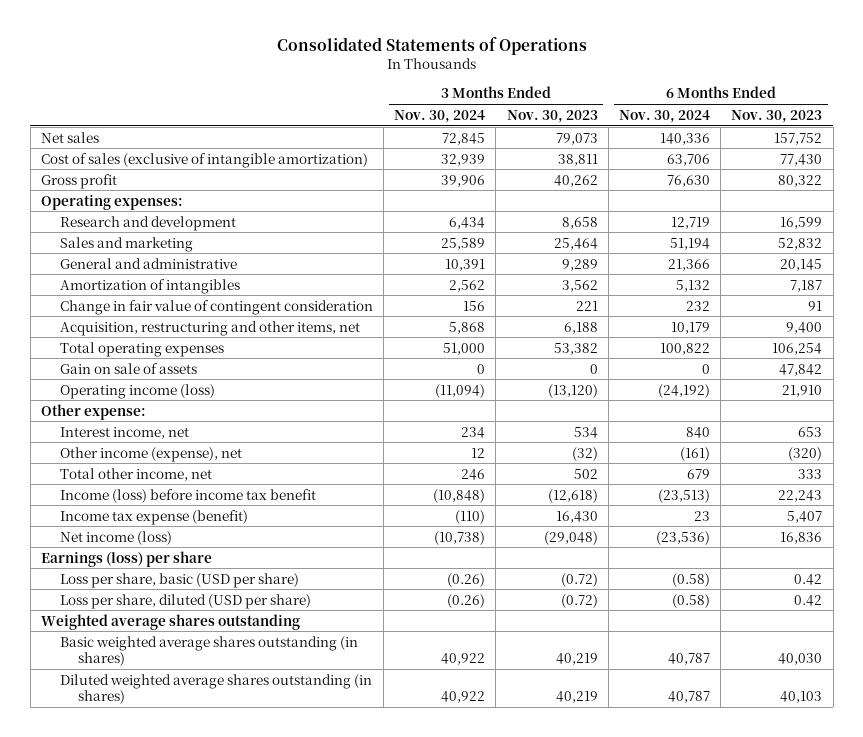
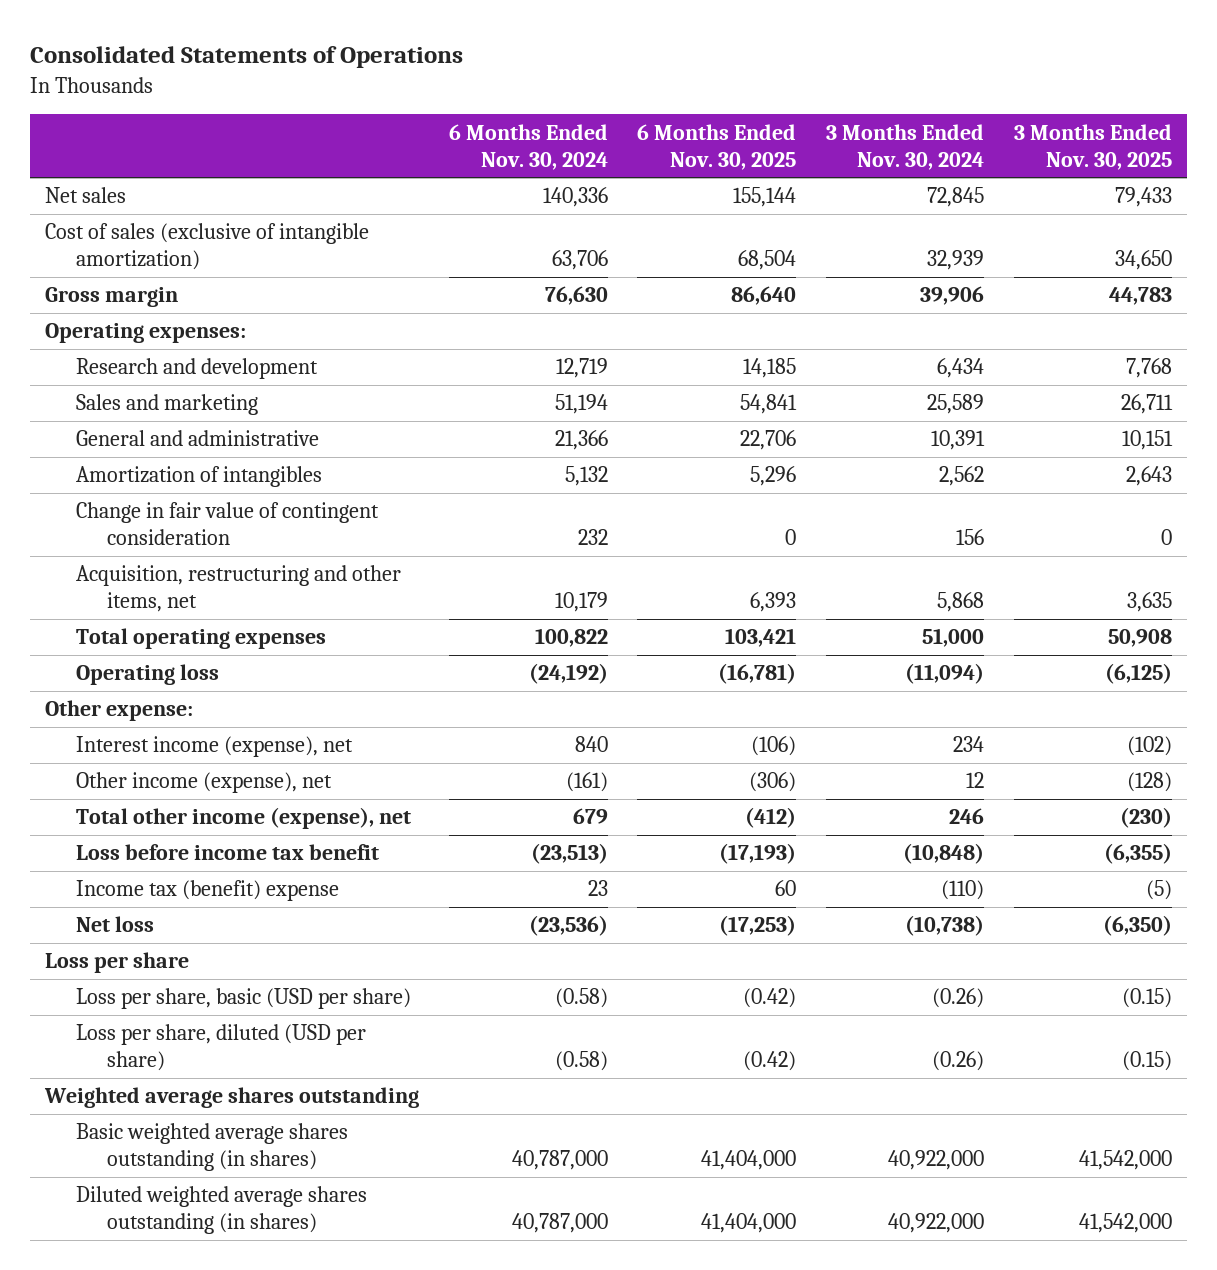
- | 3 Months Ended Nov. 30, 2024 | 3 Months Ended Nov. 30, 2023 | 6 Months Ended Nov. 30, 2024 | 6 Months Ended Nov. 30, 2023
+ | 6 Months Ended Nov. 30, 2024 | 6 Months Ended Nov. 30, 2025 | 3 Months Ended Nov. 30, 2024 | 3 Months Ended Nov. 30, 2025
- Gross profit | 39,906 | 40,262 | 76,630 | 80,322
+ Gross margin | 76,630 | 86,640 | 39,906 | 44,783
- Gain on sale of assets | 0 | 0 | 0 | 47,842
- Operating income (loss) | (11,094) | (13,120) | (24,192) | 21,910
+ Operating loss | (24,192) | (16,781) | (11,094) | (6,125)
- Interest income, net | 234 | 534 | 840 | 653
+ Interest income (expense), net | 840 | (106) | 234 | (102)
- Total other income, net | 246 | 502 | 679 | 333
- Income (loss) before income tax benefit | (10,848) | (12,618) | (23,513) | 22,243
- Income tax expense (benefit) | (110) | 16,430 | 23 | 5,407
- Net income (loss) | (10,738) | (29,048) | (23,536) | 16,836
- Earnings (loss) per share
+ Total other income (expense), net | 679 | (412) | 246 | (230)
+ Loss before income tax benefit | (23,513) | (17,193) | (10,848) | (6,355)
+ Income tax (benefit) expense | 23 | 60 | (110) | (5)
+ Net loss | (23,536) | (17,253) | (10,738) | (6,350)
+ Loss per share
- Basic weighted average shares outstanding (in shares) | 40,922 | 40,219 | 40,787 | 40,030
- Diluted weighted average shares outstanding (in shares) | 40,922 | 40,219 | 40,787 | 40,103
+ Basic weighted average shares outstanding (in shares) | 40,787,000 | 41,404,000 | 40,922,000 | 41,542,000
+ Diluted weighted average shares outstanding (in shares) | 40,787,000 | 41,404,000 | 40,922,000 | 41,542,000

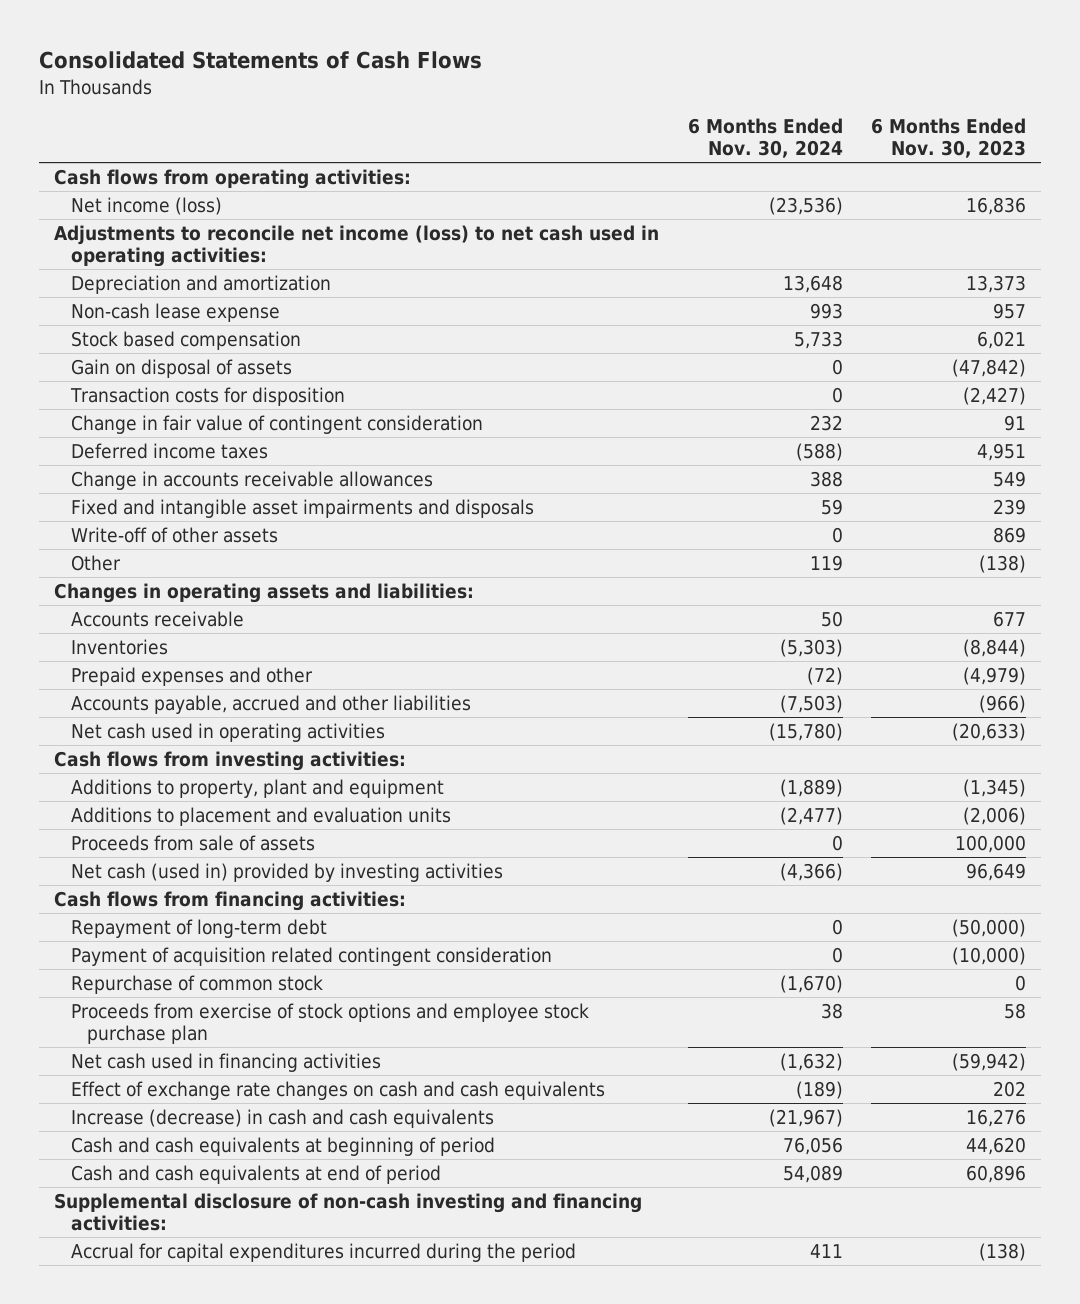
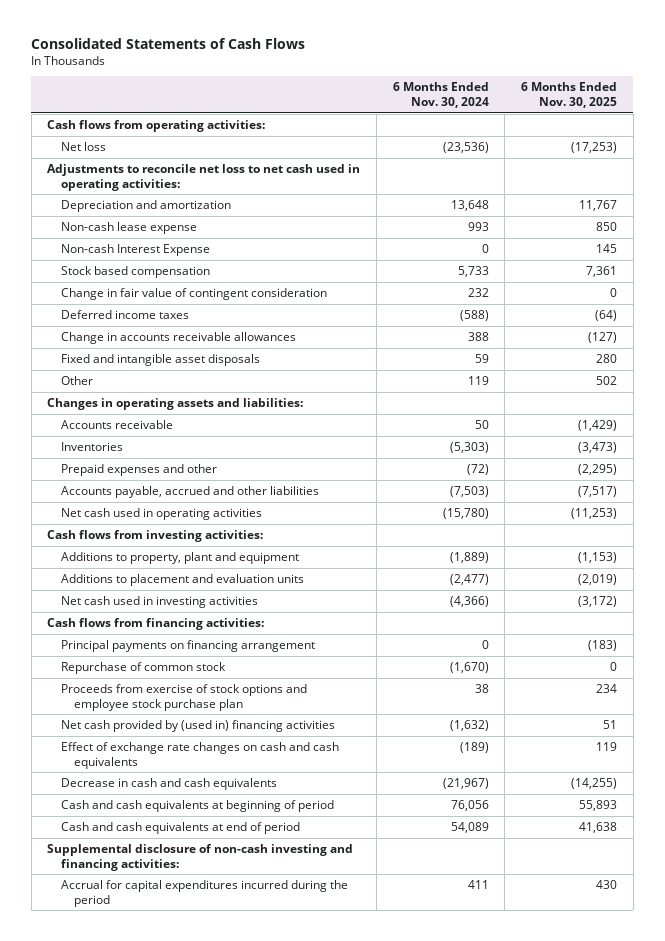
- | 6 Months Ended Nov. 30, 2024 | 6 Months Ended Nov. 30, 2023
+ | 6 Months Ended Nov. 30, 2024 | 6 Months Ended Nov. 30, 2025
- Net income (loss) | (23,536) | 16,836
- Adjustments to reconcile net income (loss) to net cash used in operating activities:
+ Net loss | (23,536) | (17,253)
+ Adjustments to reconcile net loss to net cash used in operating activities:
+ Non-cash Interest Expense | 0 | 145
- Gain on disposal of assets | 0 | (47,842)
- Transaction costs for disposition | 0 | (2,427)
- Fixed and intangible asset impairments and disposals | 59 | 239
- Write-off of other assets | 0 | 869
+ Fixed and intangible asset disposals | 59 | 280
- Proceeds from sale of assets | 0 | 100,000
- Net cash (used in) provided by investing activities | (4,366) | 96,649
+ Net cash used in investing activities | (4,366) | (3,172)
- Repayment of long-term debt | 0 | (50,000)
- Payment of acquisition related contingent consideration | 0 | (10,000)
+ Principal payments on financing arrangement | 0 | (183)
- Net cash used in financing activities | (1,632) | (59,942)
+ Net cash provided by (used in) financing activities | (1,632) | 51
- Increase (decrease) in cash and cash equivalents | (21,967) | 16,276
+ Decrease in cash and cash equivalents | (21,967) | (14,255)

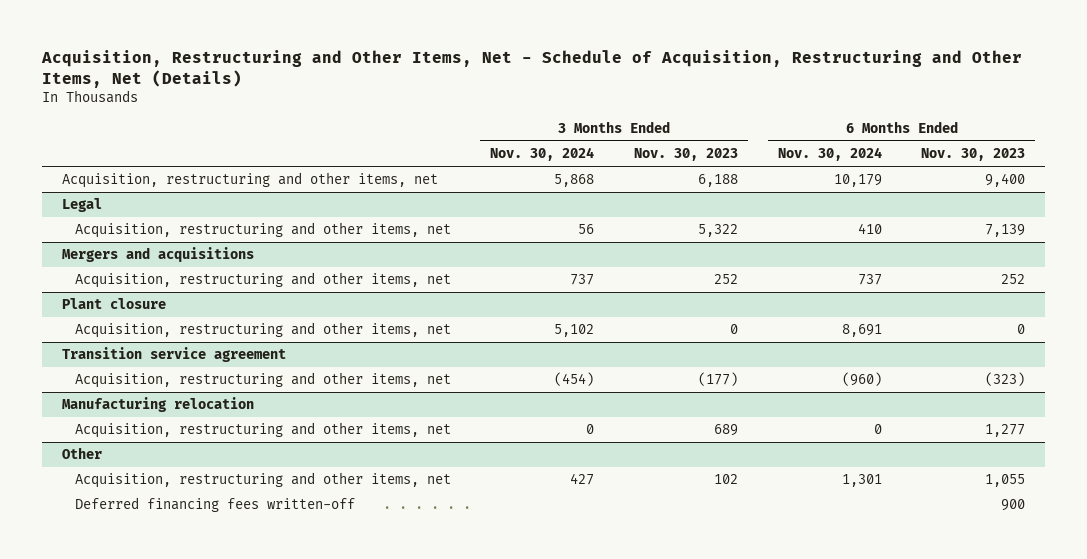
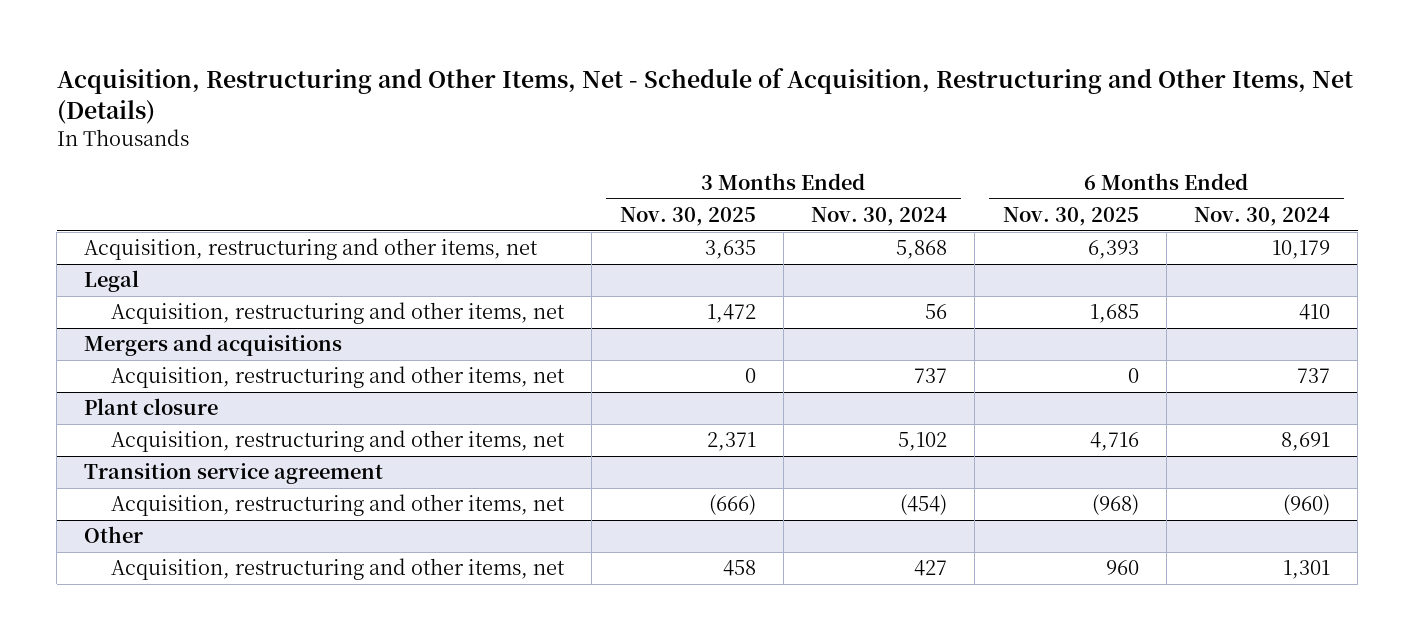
- | 3 Months Ended Nov. 30, 2024 | 3 Months Ended Nov. 30, 2023 | 6 Months Ended Nov. 30, 2024 | 6 Months Ended Nov. 30, 2023
+ | 3 Months Ended Nov. 30, 2025 | 3 Months Ended Nov. 30, 2024 | 6 Months Ended Nov. 30, 2025 | 6 Months Ended Nov. 30, 2024
- Manufacturing relocation
- Acquisition, restructuring and other items, net | 0 | 689 | 0 | 1,277
@ Other
- Deferred financing fees written-off | | | | 900

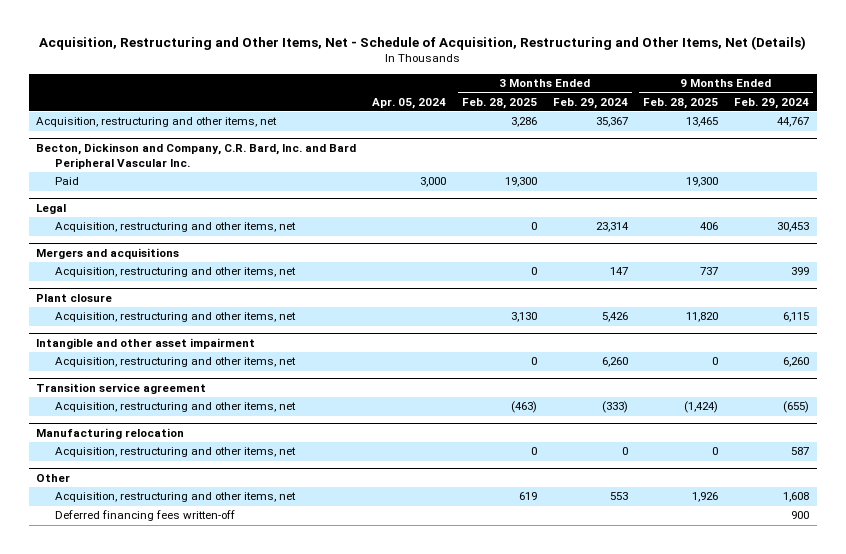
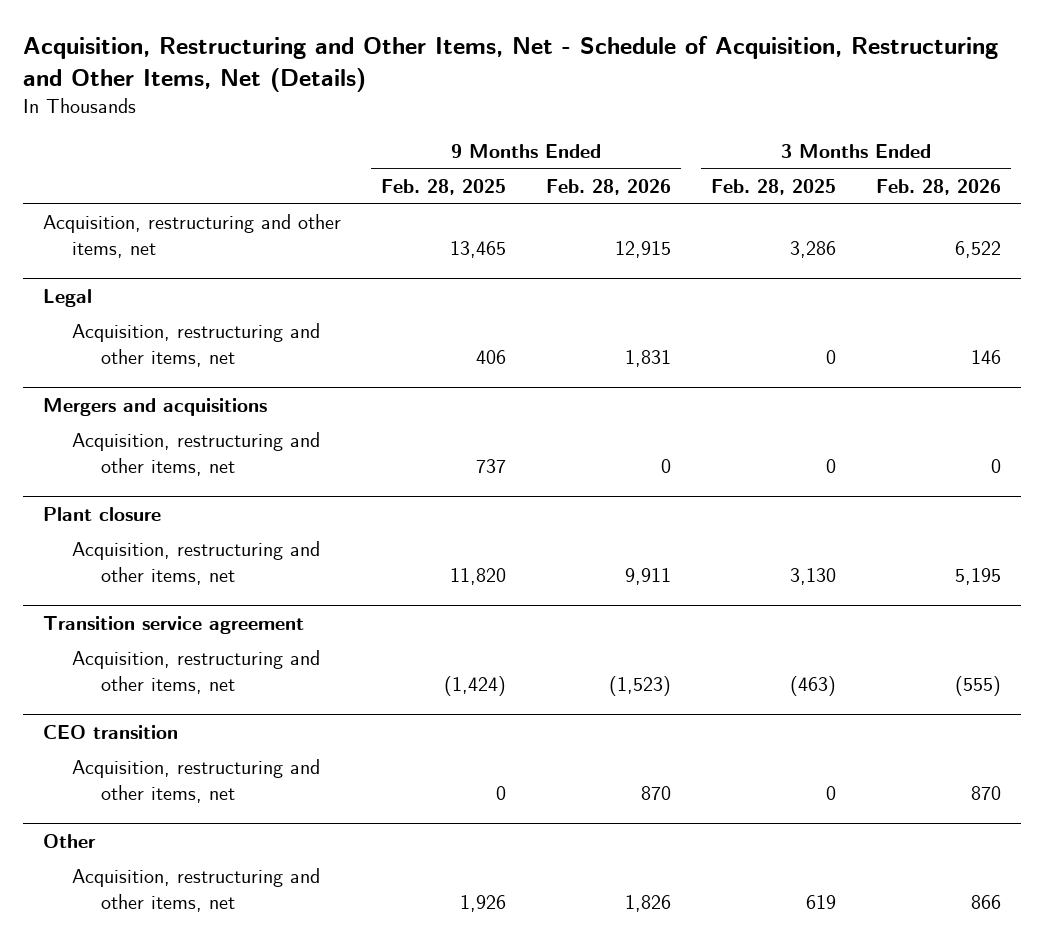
- | Apr. 05, 2024 | 3 Months Ended Feb. 28, 2025 | 3 Months Ended Feb. 29, 2024 | 9 Months Ended Feb. 28, 2025 | 9 Months Ended Feb. 29, 2024
+ | 9 Months Ended Feb. 28, 2025 | 9 Months Ended Feb. 28, 2026 | 3 Months Ended Feb. 28, 2025 | 3 Months Ended Feb. 28, 2026
- Becton, Dickinson and Company, C.R. Bard, Inc. and Bard Peripheral Vascular Inc.
- Paid | 3,000 | 19,300 | | 19,300 |
- Intangible and other asset impairment
- Acquisition, restructuring and other items, net | | 0 | 6,260 | 0 | 6,260
- Manufacturing relocation
+ CEO transition
@ Other
- Deferred financing fees written-off | | | | | 900

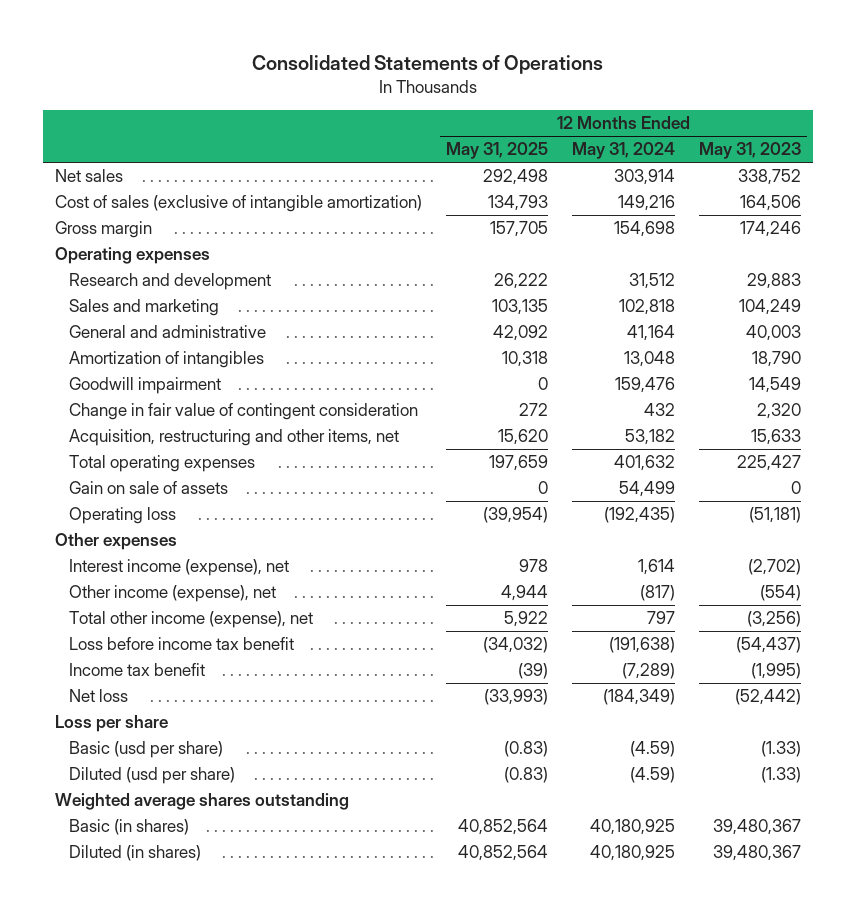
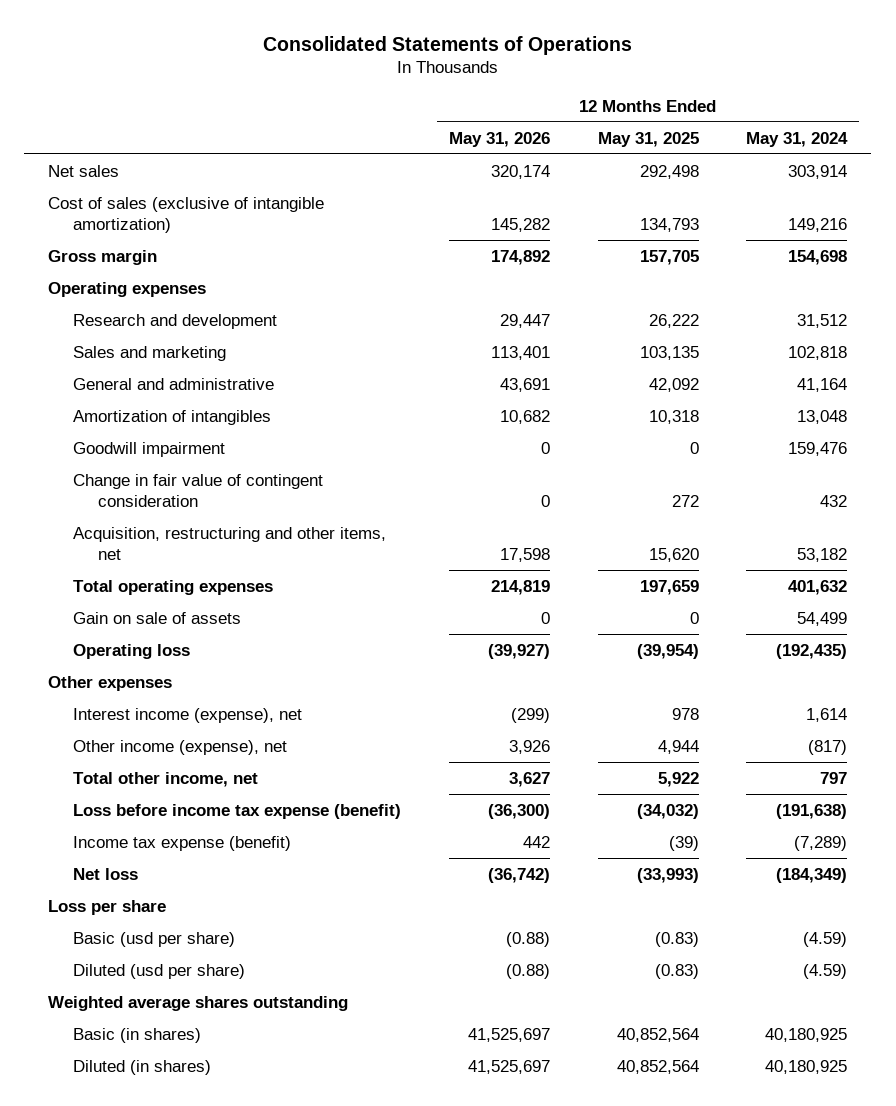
- | 12 Months Ended May 31, 2025 | 12 Months Ended May 31, 2024 | 12 Months Ended May 31, 2023
+ | 12 Months Ended May 31, 2026 | 12 Months Ended May 31, 2025 | 12 Months Ended May 31, 2024
- Total other income (expense), net | 5,922 | 797 | (3,256)
- Loss before income tax benefit | (34,032) | (191,638) | (54,437)
- Income tax benefit | (39) | (7,289) | (1,995)
+ Total other income, net | 3,627 | 5,922 | 797
+ Loss before income tax expense (benefit) | (36,300) | (34,032) | (191,638)
+ Income tax expense (benefit) | 442 | (39) | (7,289)

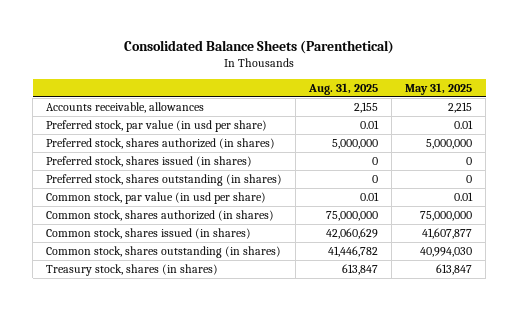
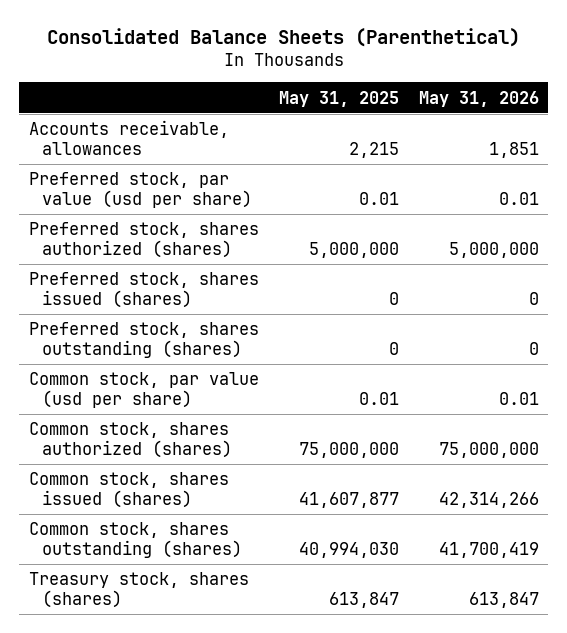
- | Aug. 31, 2025 | May 31, 2025
+ | May 31, 2025 | May 31, 2026
- Preferred stock, par value (in usd per share) | 0.01 | 0.01
- Preferred stock, shares authorized (in shares) | 5,000,000 | 5,000,000
- Preferred stock, shares issued (in shares) | 0 | 0
- Preferred stock, shares outstanding (in shares) | 0 | 0
- Common stock, par value (in usd per share) | 0.01 | 0.01
- Common stock, shares authorized (in shares) | 75,000,000 | 75,000,000
- Common stock, shares issued (in shares) | 42,060,629 | 41,607,877
- Common stock, shares outstanding (in shares) | 41,446,782 | 40,994,030
- Treasury stock, shares (in shares) | 613,847 | 613,847
+ Preferred stock, par value (usd per share) | 0.01 | 0.01
+ Preferred stock, shares authorized (shares) | 5,000,000 | 5,000,000
+ Preferred stock, shares issued (shares) | 0 | 0
+ Preferred stock, shares outstanding (shares) | 0 | 0
+ Common stock, par value (usd per share) | 0.01 | 0.01
+ Common stock, shares authorized (shares) | 75,000,000 | 75,000,000
+ Common stock, shares issued (shares) | 41,607,877 | 42,314,266
+ Common stock, shares outstanding (shares) | 40,994,030 | 41,700,419
+ Treasury stock, shares (shares) | 613,847 | 613,847

